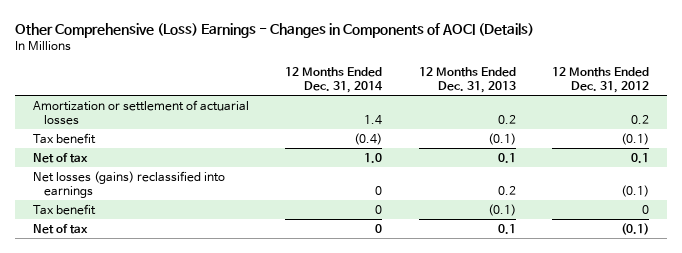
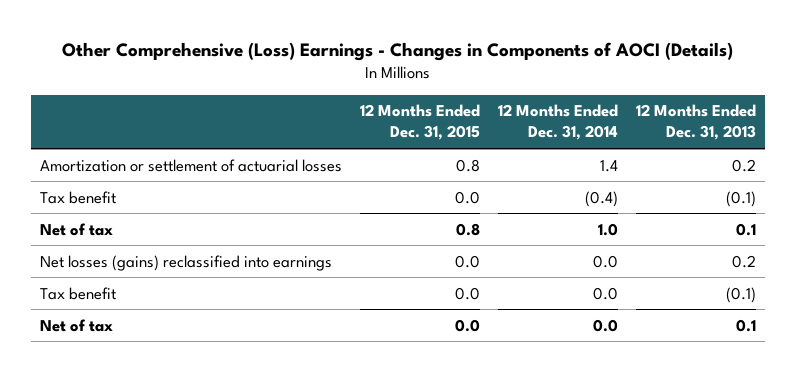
- | 12 Months Ended Dec. 31, 2014 | 12 Months Ended Dec. 31, 2013 | 12 Months Ended Dec. 31, 2012
+ | 12 Months Ended Dec. 31, 2015 | 12 Months Ended Dec. 31, 2014 | 12 Months Ended Dec. 31, 2013
- Net losses (gains) reclassified into earnings | 0 | 0.2 | (0.1)
- Tax benefit | 0 | (0.1) | 0
- Net of tax | 0 | 0.1 | (0.1)
+ Net losses (gains) reclassified into earnings | 0.0 | 0.0 | 0.2
+ Tax benefit | 0.0 | 0.0 | (0.1)
+ Net of tax | 0.0 | 0.0 | 0.1

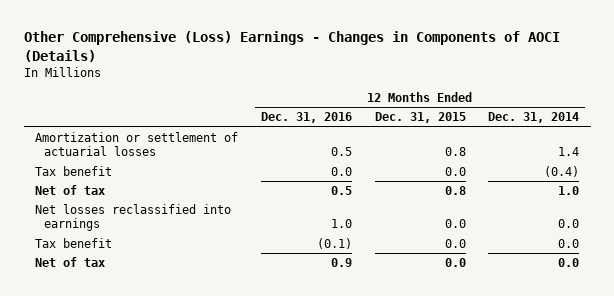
- | 12 Months Ended Dec. 31, 2015 | 12 Months Ended Dec. 31, 2014 | 12 Months Ended Dec. 31, 2013
+ | 12 Months Ended Dec. 31, 2016 | 12 Months Ended Dec. 31, 2015 | 12 Months Ended Dec. 31, 2014
- Net losses (gains) reclassified into earnings | 0.0 | 0.0 | 0.2
+ Net losses reclassified into earnings | 1.0 | 0.0 | 0.0

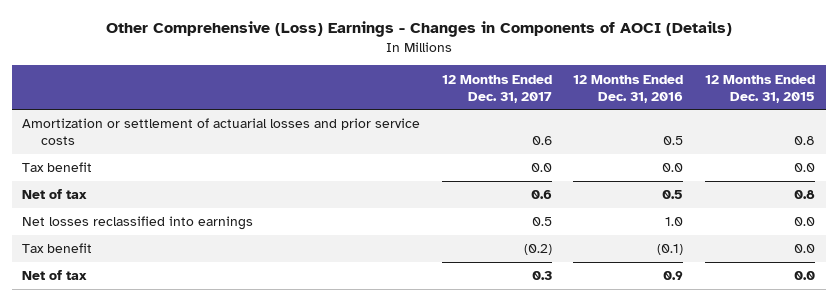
- | 12 Months Ended Dec. 31, 2016 | 12 Months Ended Dec. 31, 2015 | 12 Months Ended Dec. 31, 2014
+ | 12 Months Ended Dec. 31, 2017 | 12 Months Ended Dec. 31, 2016 | 12 Months Ended Dec. 31, 2015
- Amortization or settlement of actuarial losses | 0.5 | 0.8 | 1.4
+ Amortization or settlement of actuarial losses and prior service costs | 0.6 | 0.5 | 0.8

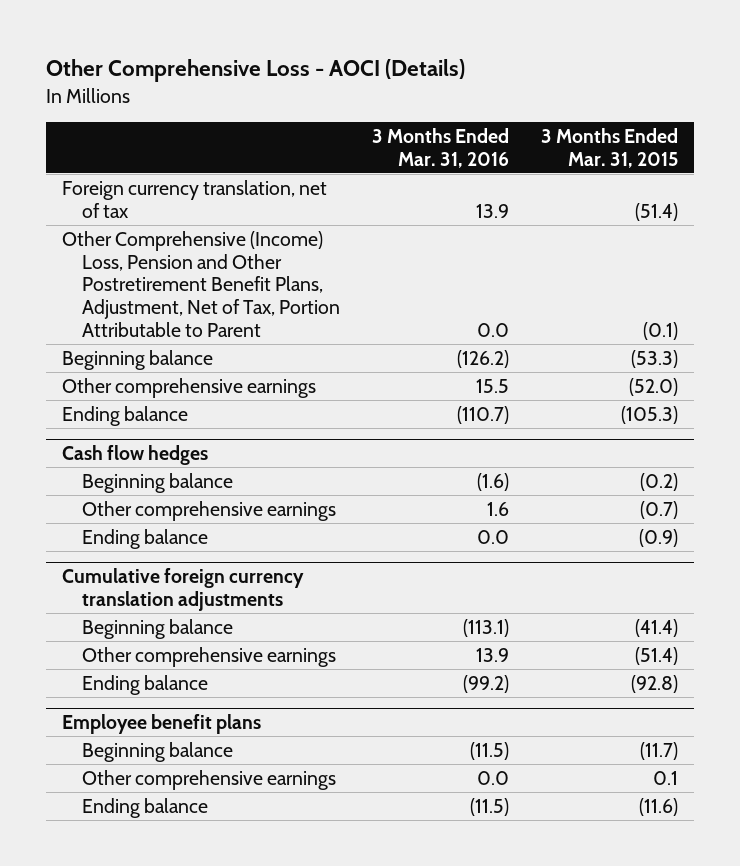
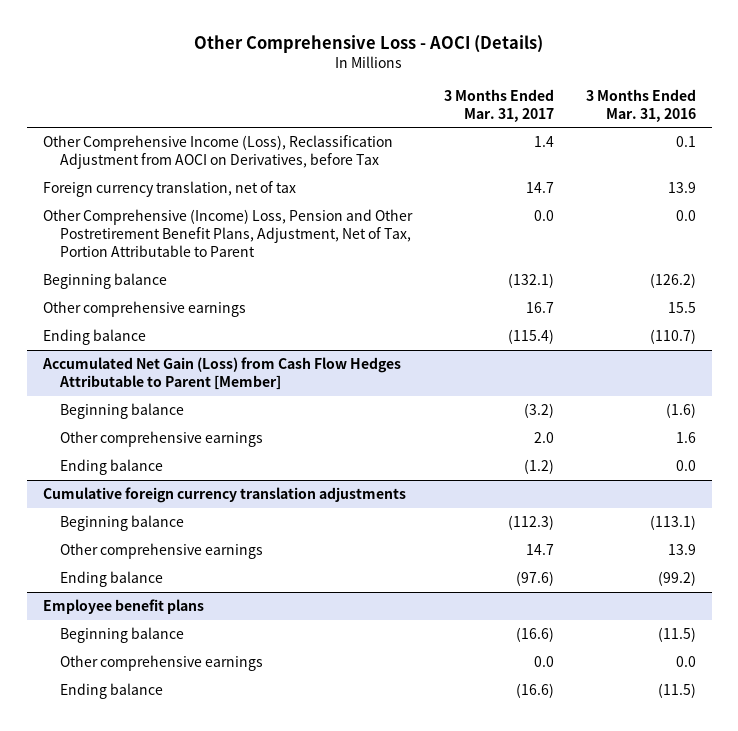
- | 3 Months Ended Mar. 31, 2016 | 3 Months Ended Mar. 31, 2015
+ | 3 Months Ended Mar. 31, 2017 | 3 Months Ended Mar. 31, 2016
+ Other Comprehensive Income (Loss), Reclassification Adjustment from AOCI on Derivatives, before Tax | 1.4 | 0.1
- Cash flow hedges
+ Accumulated Net Gain (Loss) from Cash Flow Hedges Attributable to Parent [Member]

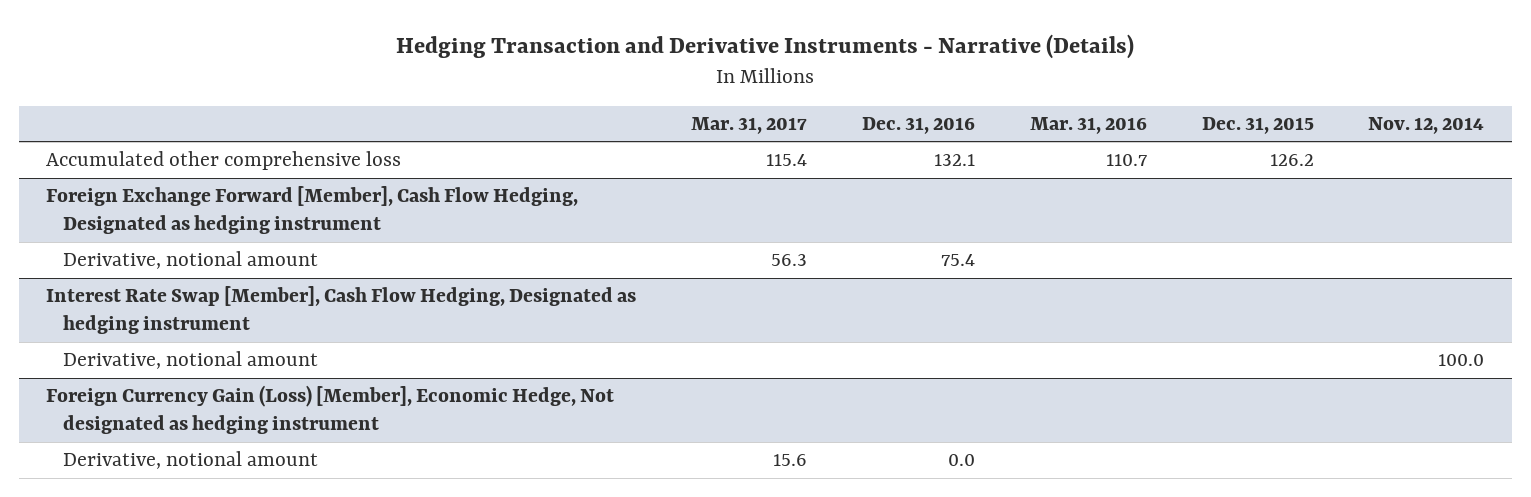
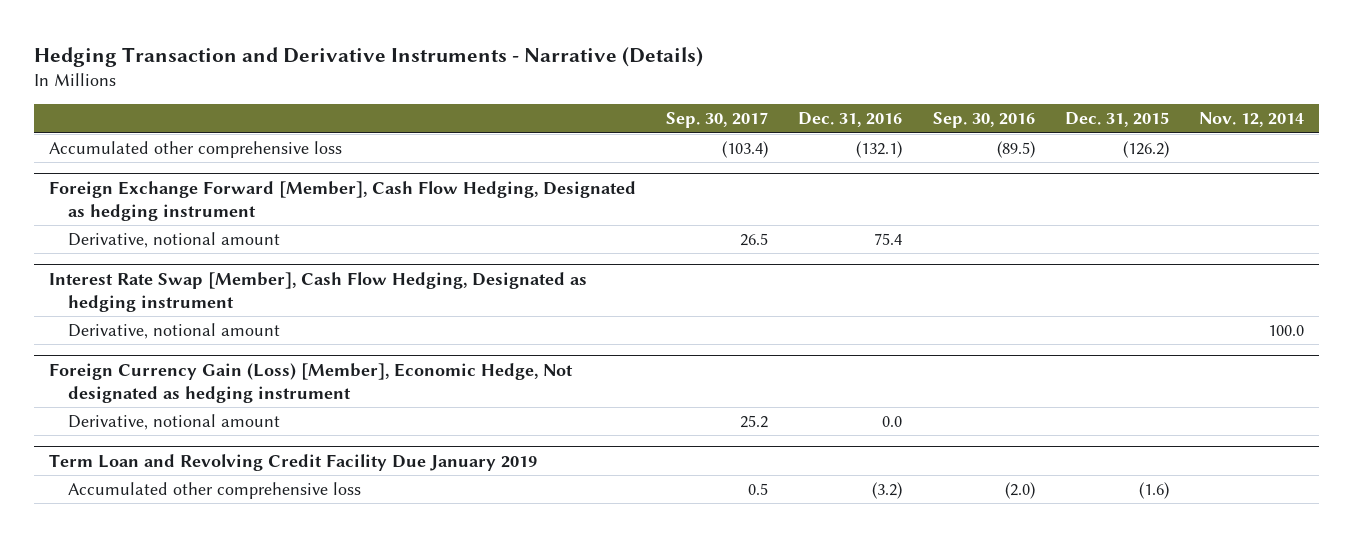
- | Mar. 31, 2017 | Dec. 31, 2016 | Mar. 31, 2016 | Dec. 31, 2015 | Nov. 12, 2014
+ | Sep. 30, 2017 | Dec. 31, 2016 | Sep. 30, 2016 | Dec. 31, 2015 | Nov. 12, 2014
- Accumulated other comprehensive loss | 115.4 | 132.1 | 110.7 | 126.2 |
+ Accumulated other comprehensive loss | (103.4) | (132.1) | (89.5) | (126.2) |
+ Term Loan and Revolving Credit Facility Due January 2019
+ Accumulated other comprehensive loss | 0.5 | (3.2) | (2.0) | (1.6) |

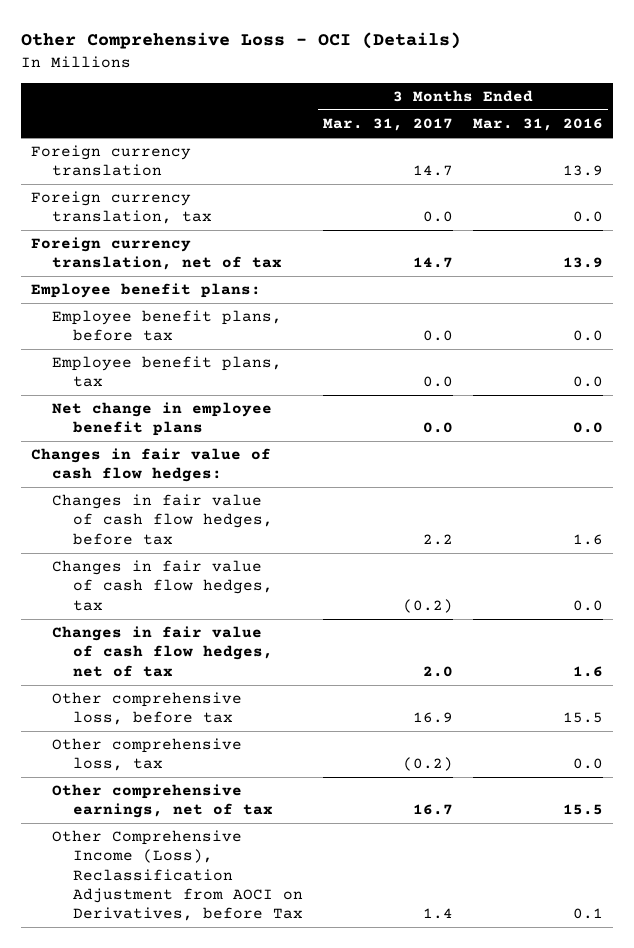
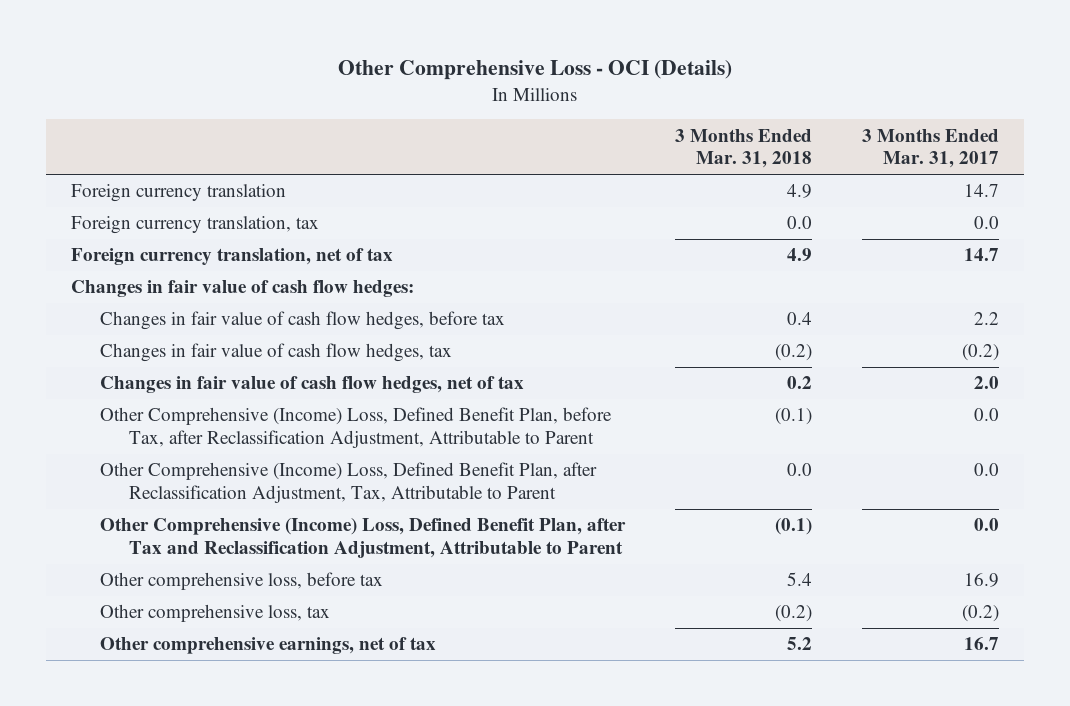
- | 3 Months Ended Mar. 31, 2017 | 3 Months Ended Mar. 31, 2016
+ | 3 Months Ended Mar. 31, 2018 | 3 Months Ended Mar. 31, 2017
- Employee benefit plans:
- Employee benefit plans, before tax | 0.0 | 0.0
- Employee benefit plans, tax | 0.0 | 0.0
- Net change in employee benefit plans | 0.0 | 0.0
+ Other Comprehensive (Income) Loss, Defined Benefit Plan, before Tax, after Reclassification Adjustment, Attributable to Parent | (0.1) | 0.0
+ Other Comprehensive (Income) Loss, Defined Benefit Plan, after Reclassification Adjustment, Tax, Attributable to Parent | 0.0 | 0.0
+ Other Comprehensive (Income) Loss, Defined Benefit Plan, after Tax and Reclassification Adjustment, Attributable to Parent | (0.1) | 0.0
- Other Comprehensive Income (Loss), Reclassification Adjustment from AOCI on Derivatives, before Tax | 1.4 | 0.1

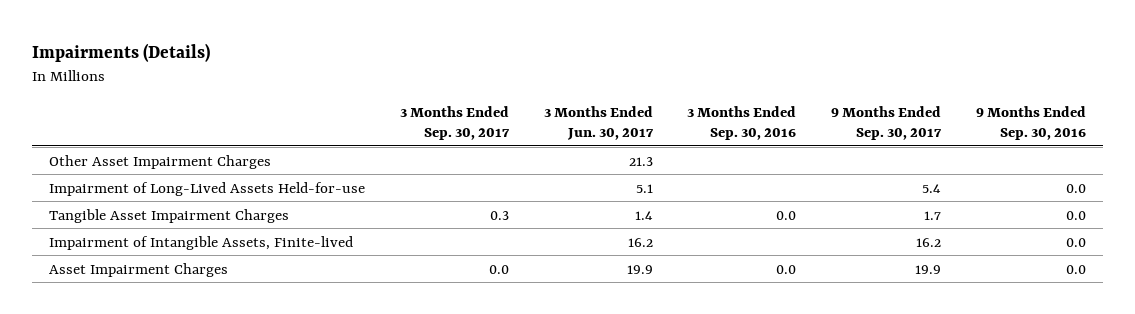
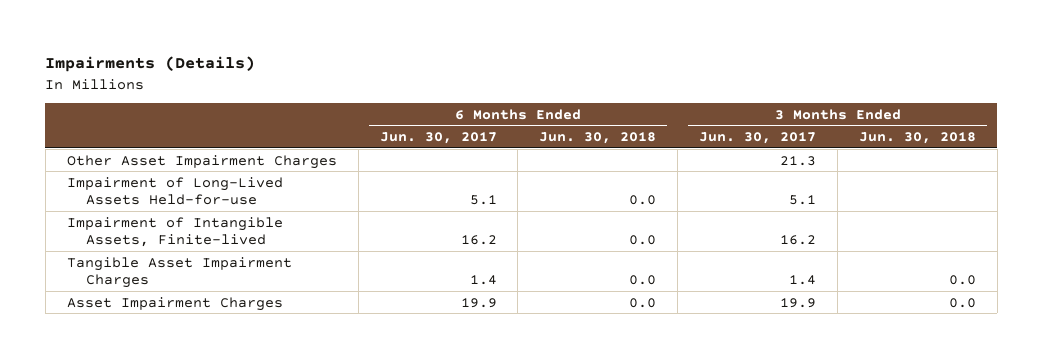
- | 3 Months Ended Sep. 30, 2017 | 3 Months Ended Jun. 30, 2017 | 3 Months Ended Sep. 30, 2016 | 9 Months Ended Sep. 30, 2017 | 9 Months Ended Sep. 30, 2016
+ | 6 Months Ended Jun. 30, 2017 | 6 Months Ended Jun. 30, 2018 | 3 Months Ended Jun. 30, 2017 | 3 Months Ended Jun. 30, 2018
moved down: Tangible Asset Impairment Charges | 1.4 | 0.0 | 1.4 | 0.0

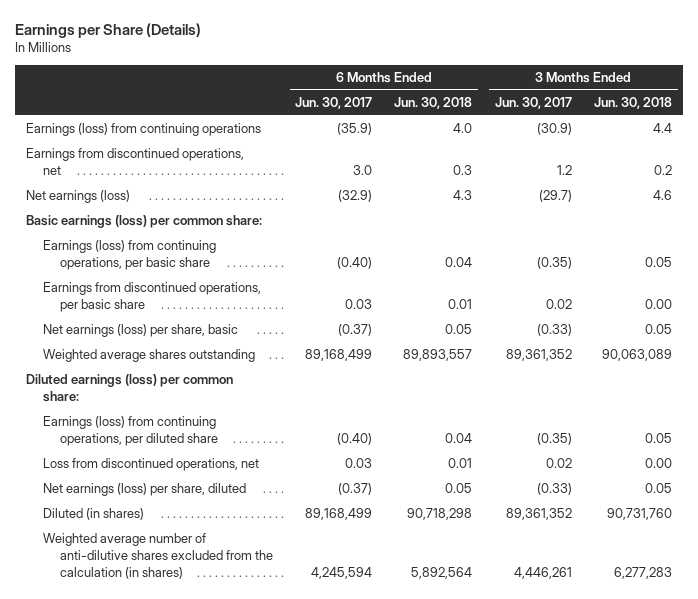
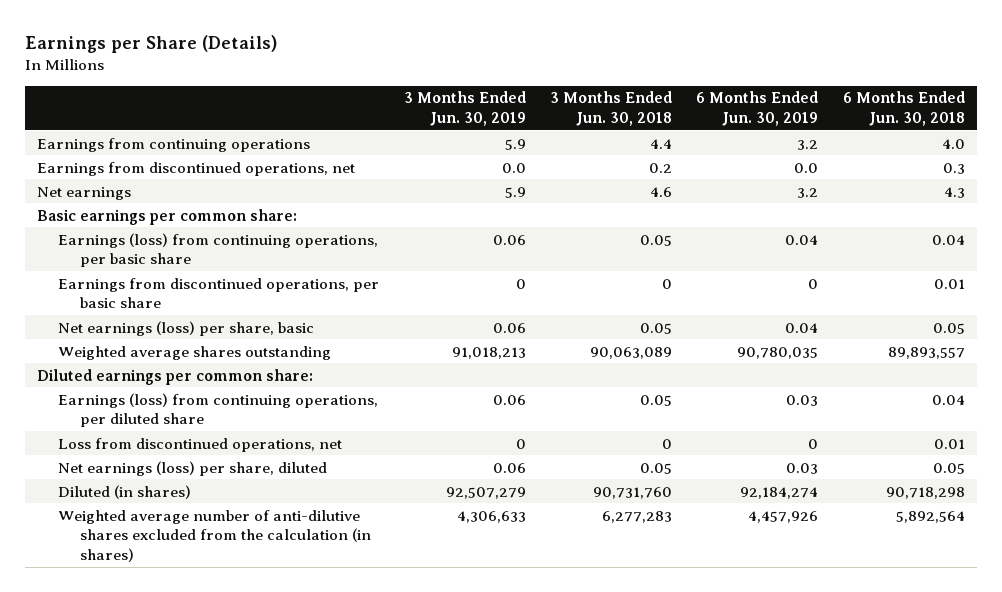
- | 6 Months Ended Jun. 30, 2017 | 6 Months Ended Jun. 30, 2018 | 3 Months Ended Jun. 30, 2017 | 3 Months Ended Jun. 30, 2018
+ | 3 Months Ended Jun. 30, 2019 | 3 Months Ended Jun. 30, 2018 | 6 Months Ended Jun. 30, 2019 | 6 Months Ended Jun. 30, 2018
- Earnings (loss) from continuing operations | (35.9) | 4.0 | (30.9) | 4.4
+ Earnings from continuing operations | 5.9 | 4.4 | 3.2 | 4.0
- Net earnings (loss) | (32.9) | 4.3 | (29.7) | 4.6
- Basic earnings (loss) per common share:
+ Net earnings | 5.9 | 4.6 | 3.2 | 4.3
+ Basic earnings per common share:
- Earnings from discontinued operations, per basic share | 0.03 | 0.01 | 0.02 | 0.00
+ Earnings from discontinued operations, per basic share | 0 | 0 | 0 | 0.01
- Diluted earnings (loss) per common share:
+ Diluted earnings per common share:
- Loss from discontinued operations, net | 0.03 | 0.01 | 0.02 | 0.00
+ Loss from discontinued operations, net | 0 | 0 | 0 | 0.01

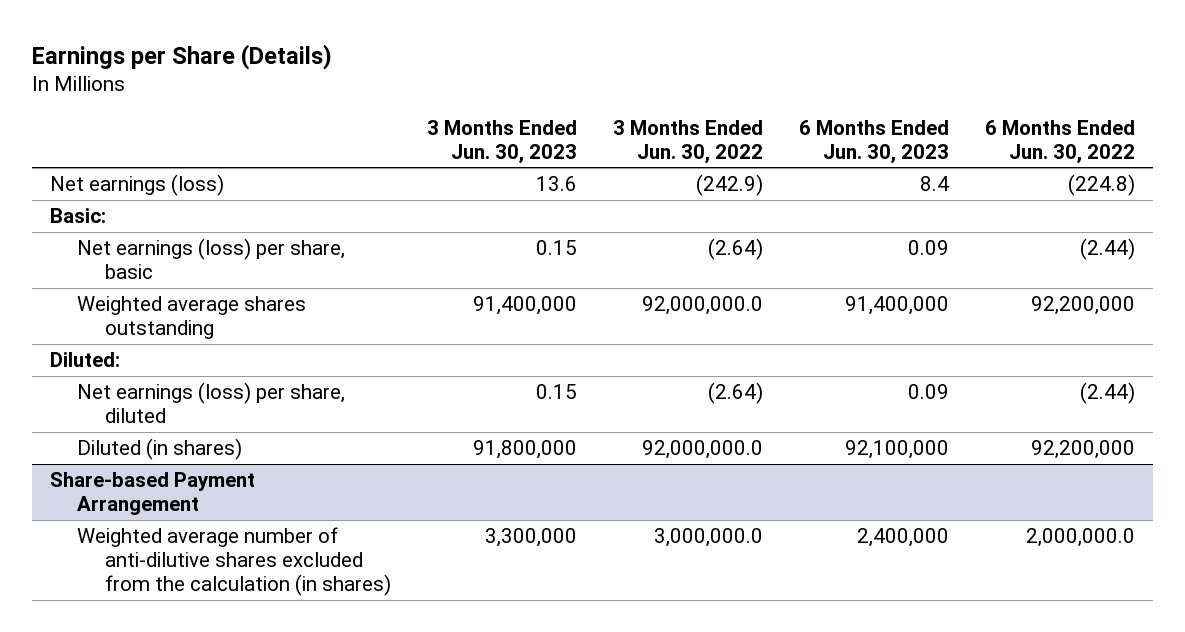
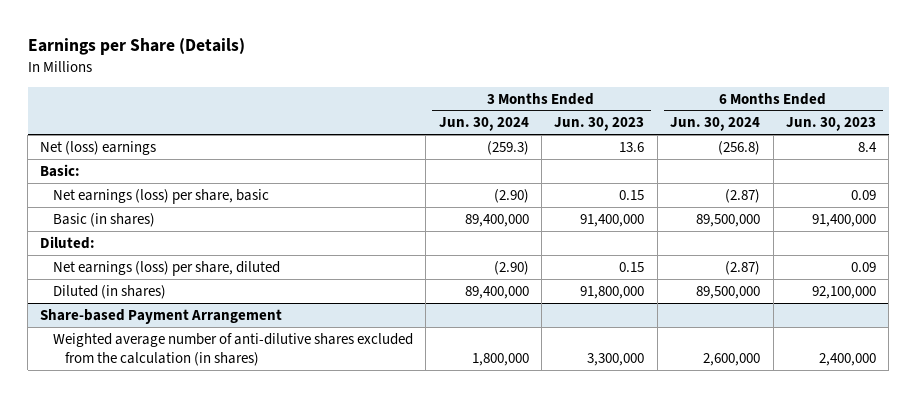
- | 3 Months Ended Jun. 30, 2023 | 3 Months Ended Jun. 30, 2022 | 6 Months Ended Jun. 30, 2023 | 6 Months Ended Jun. 30, 2022
+ | 3 Months Ended Jun. 30, 2024 | 3 Months Ended Jun. 30, 2023 | 6 Months Ended Jun. 30, 2024 | 6 Months Ended Jun. 30, 2023
- Net earnings (loss) | 13.6 | (242.9) | 8.4 | (224.8)
+ Net (loss) earnings | (259.3) | 13.6 | (256.8) | 8.4
- Weighted average shares outstanding | 91,400,000 | 92,000,000.0 | 91,400,000 | 92,200,000
+ Basic (in shares) | 89,400,000 | 91,400,000 | 89,500,000 | 91,400,000

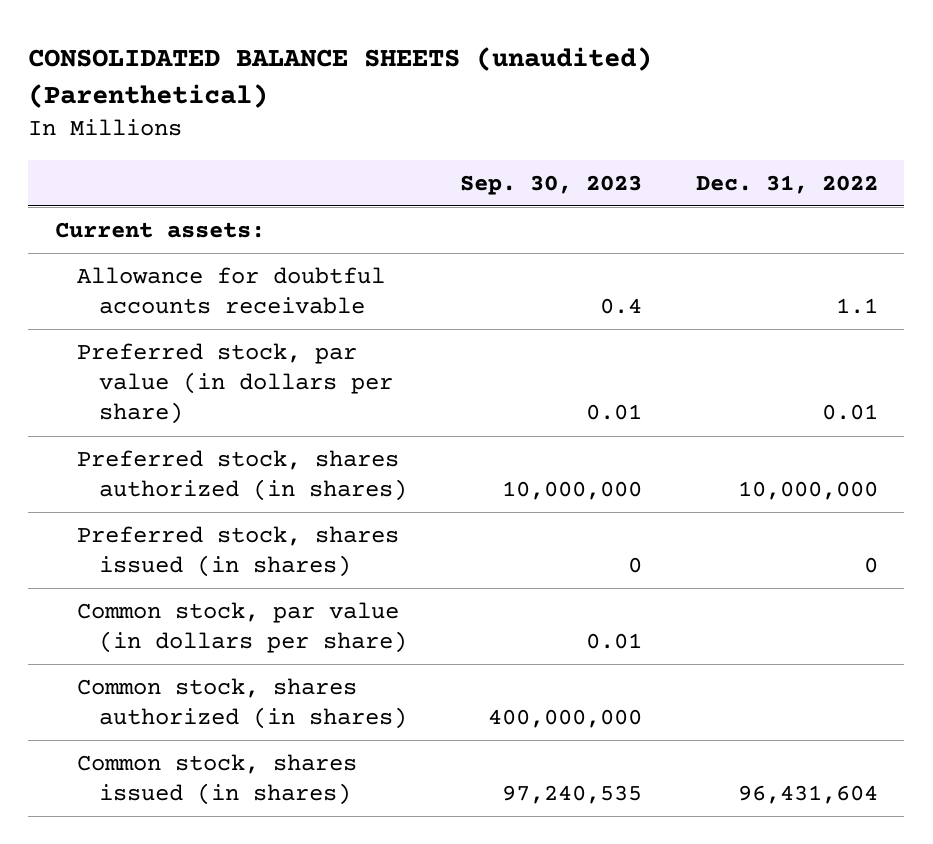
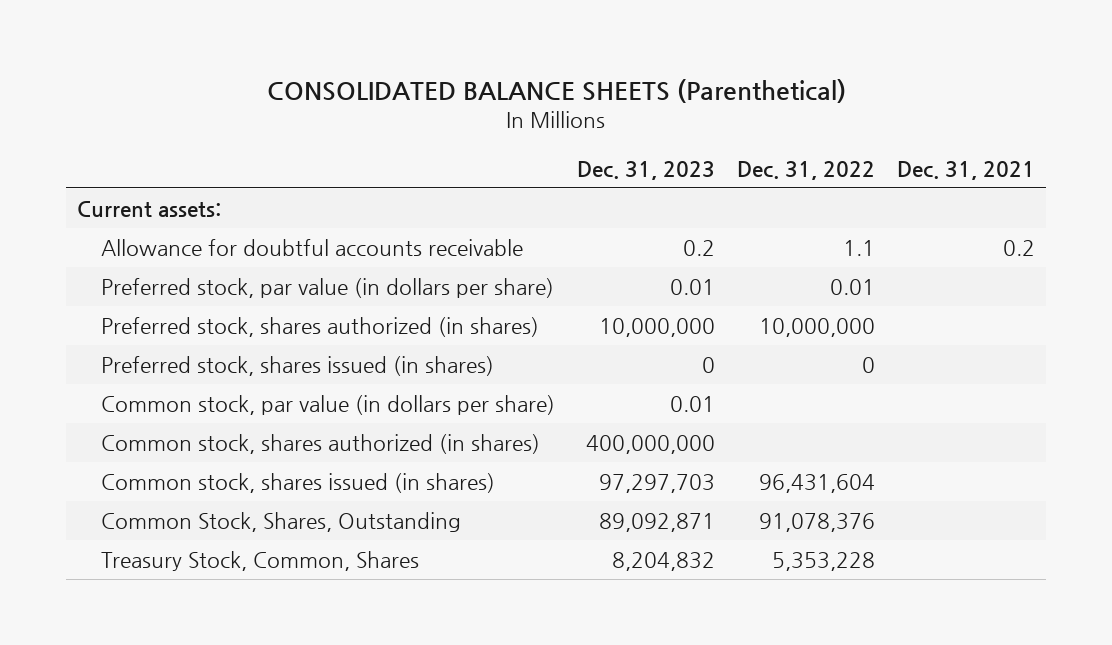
- CONSOLIDATED BALANCE SHEETS (unaudited) (Parenthetical)
+ CONSOLIDATED BALANCE SHEETS (Parenthetical)
- | Sep. 30, 2023 | Dec. 31, 2022
+ | Dec. 31, 2023 | Dec. 31, 2022 | Dec. 31, 2021
+ Common Stock, Shares, Outstanding | 89,092,871 | 91,078,376 |
+ Treasury Stock, Common, Shares | 8,204,832 | 5,353,228 |

